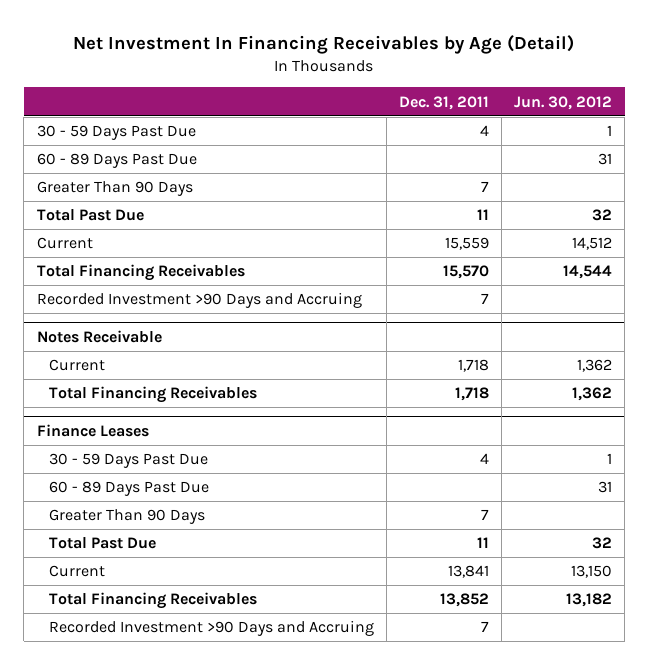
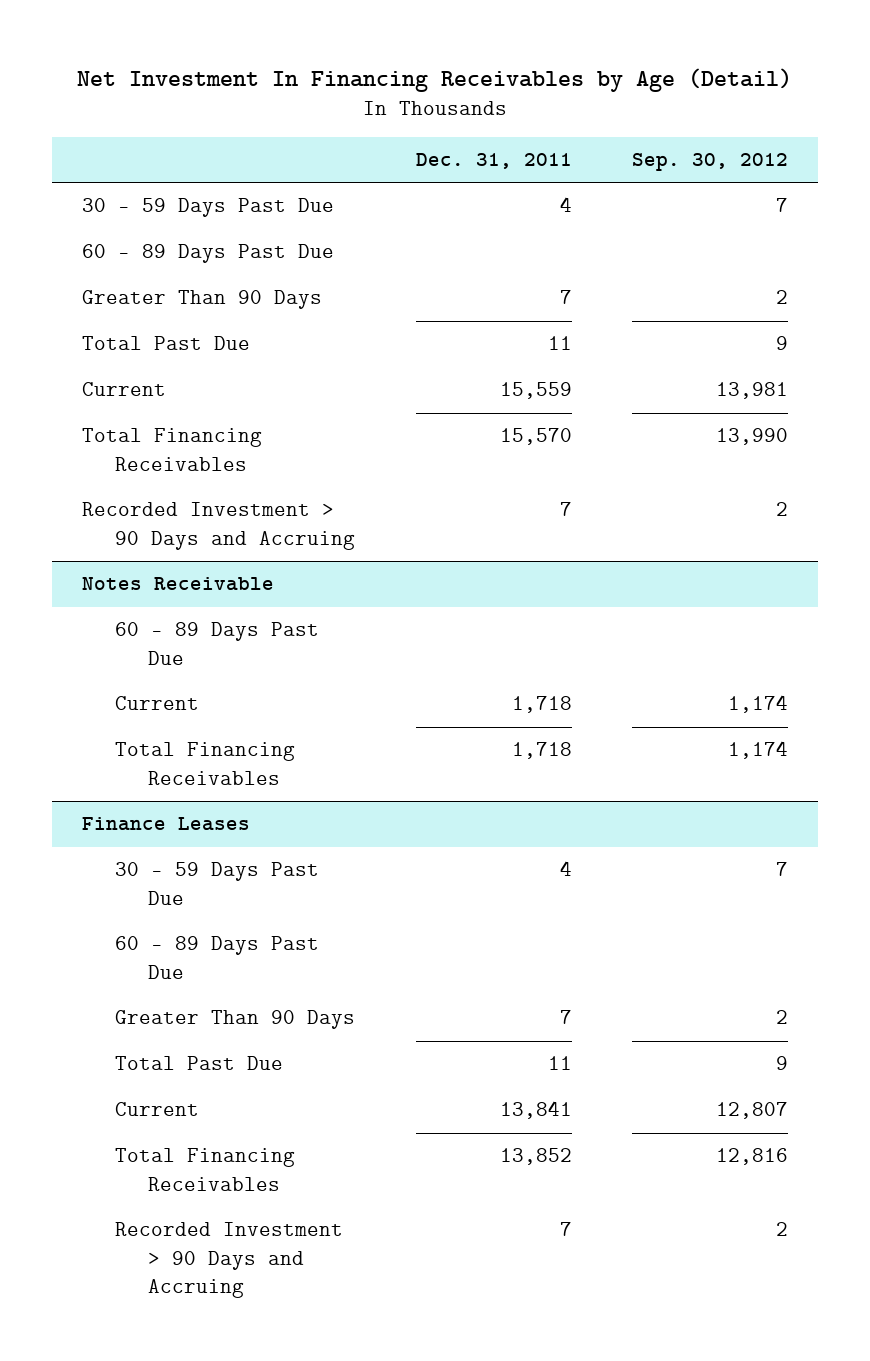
- | Dec. 31, 2011 | Jun. 30, 2012
+ | Dec. 31, 2011 | Sep. 30, 2012
- Recorded Investment >90 Days and Accruing | 7 |
+ Recorded Investment > 90 Days and Accruing | 7 | 2
@ Notes Receivable
+ 60 - 89 Days Past Due
@ Finance Leases
- Recorded Investment >90 Days and Accruing | 7 |
+ Recorded Investment > 90 Days and Accruing | 7 | 2

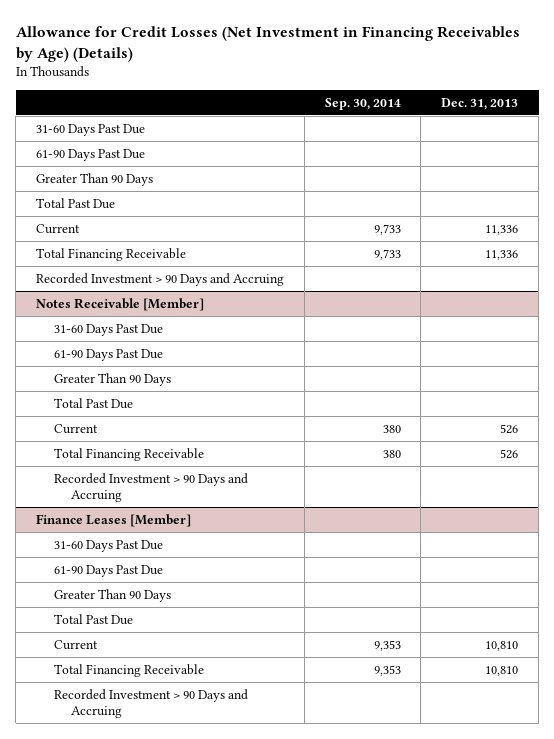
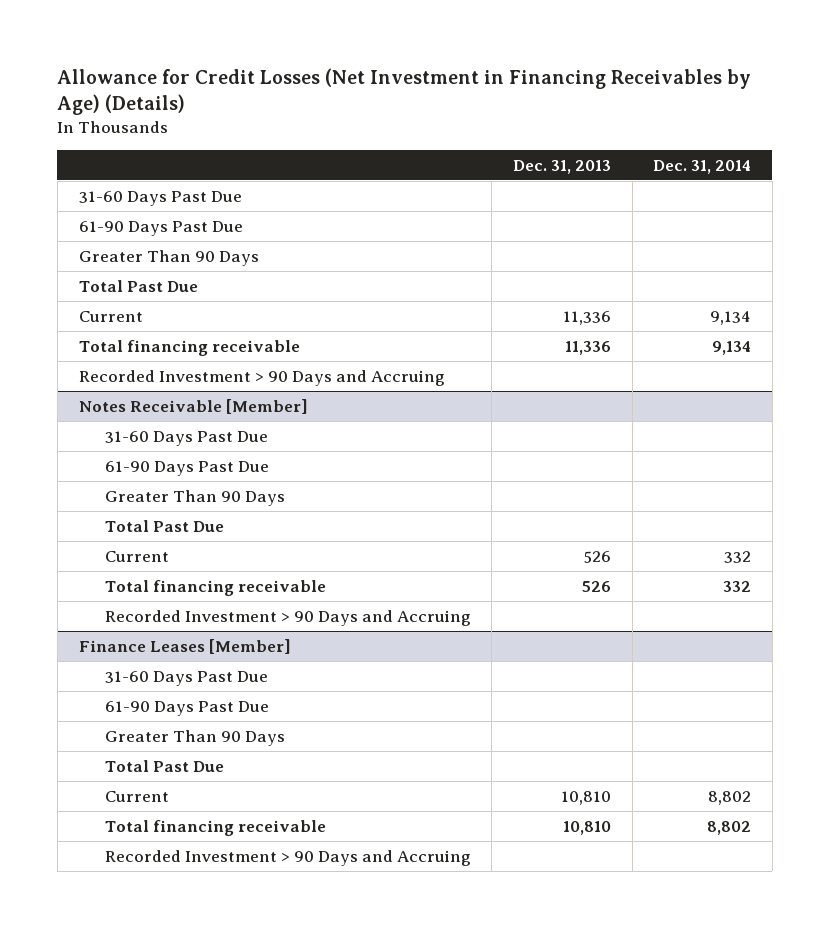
- | Sep. 30, 2014 | Dec. 31, 2013
+ | Dec. 31, 2013 | Dec. 31, 2014
- Total Financing Receivable | 9,733 | 11,336
+ Total financing receivable | 11,336 | 9,134
@ Notes Receivable [Member]
- Total Financing Receivable | 380 | 526
+ Total financing receivable | 526 | 332
@ Finance Leases [Member]
- Total Financing Receivable | 9,353 | 10,810
+ Total financing receivable | 10,810 | 8,802

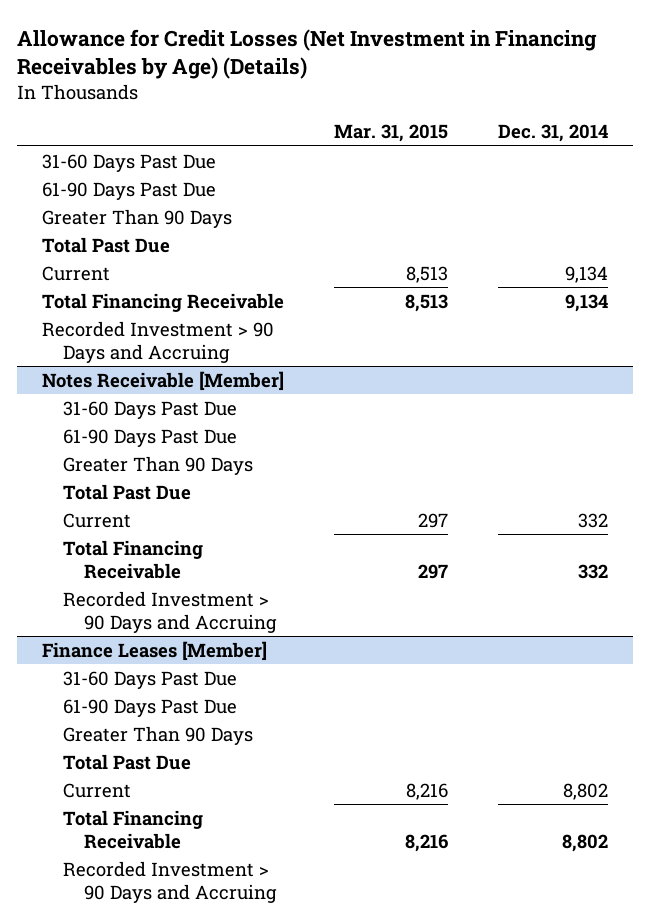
- | Dec. 31, 2013 | Dec. 31, 2014
+ | Mar. 31, 2015 | Dec. 31, 2014
- Total financing receivable | 11,336 | 9,134
+ Total Financing Receivable | 8,513 | 9,134
@ Notes Receivable [Member]
- Total financing receivable | 526 | 332
+ Total Financing Receivable | 297 | 332
@ Finance Leases [Member]
- Total financing receivable | 10,810 | 8,802
+ Total Financing Receivable | 8,216 | 8,802

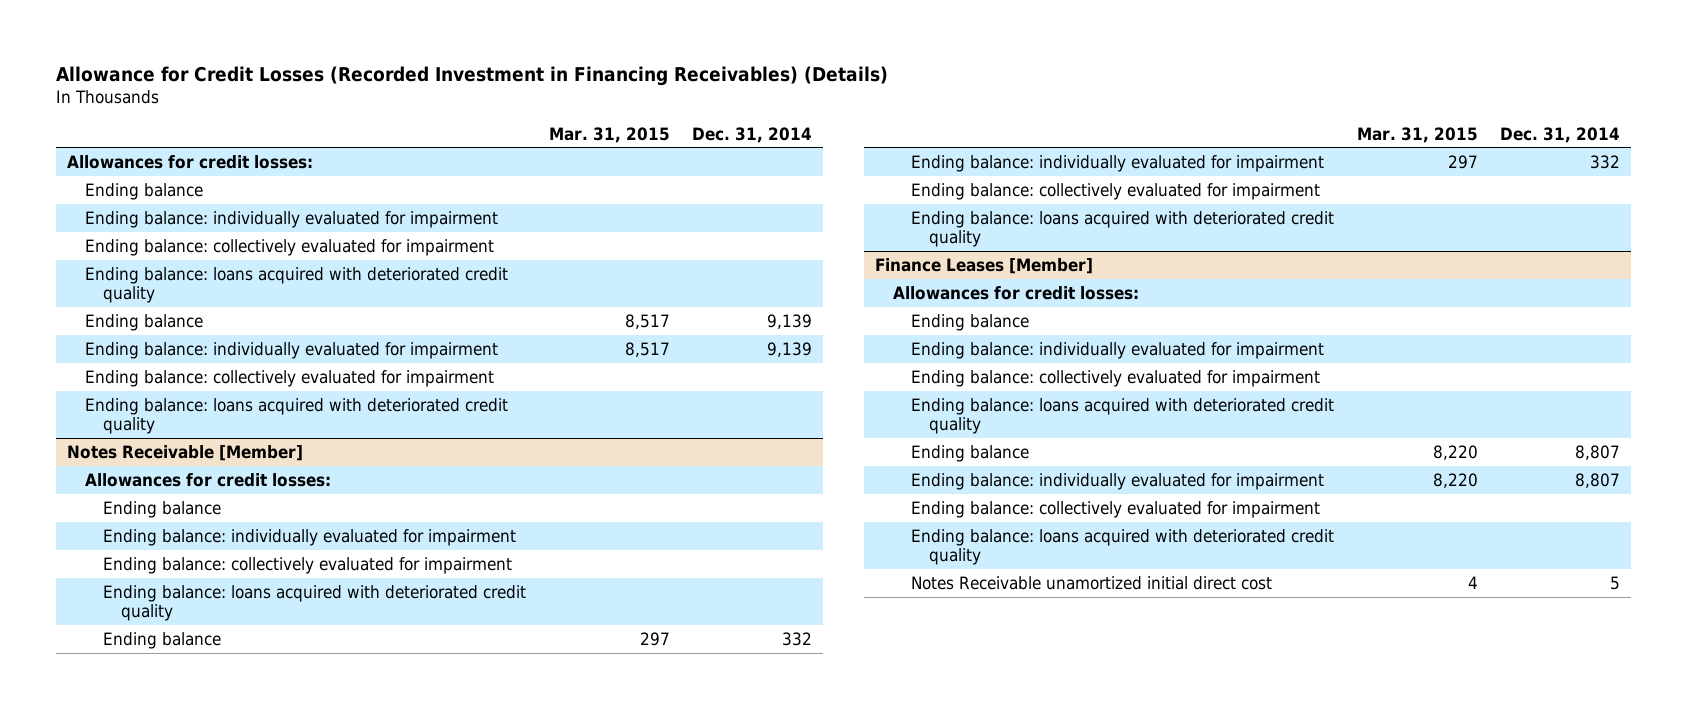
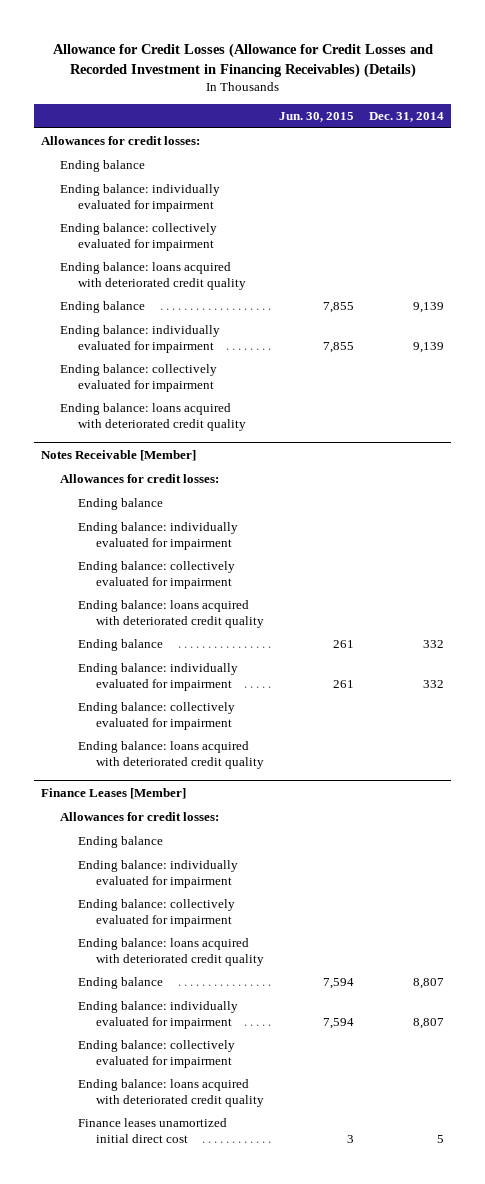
- Allowance for Credit Losses (Recorded Investment in Financing Receivables) (Details)
+ Allowance for Credit Losses (Allowance for Credit Losses and Recorded Investment in Financing Receivables) (Details)
- | Mar. 31, 2015 | Dec. 31, 2014
+ | Jun. 30, 2015 | Dec. 31, 2014
@ Finance Leases [Member]
- Notes Receivable unamortized initial direct cost | 4 | 5
+ Finance leases unamortized initial direct cost | 3 | 5

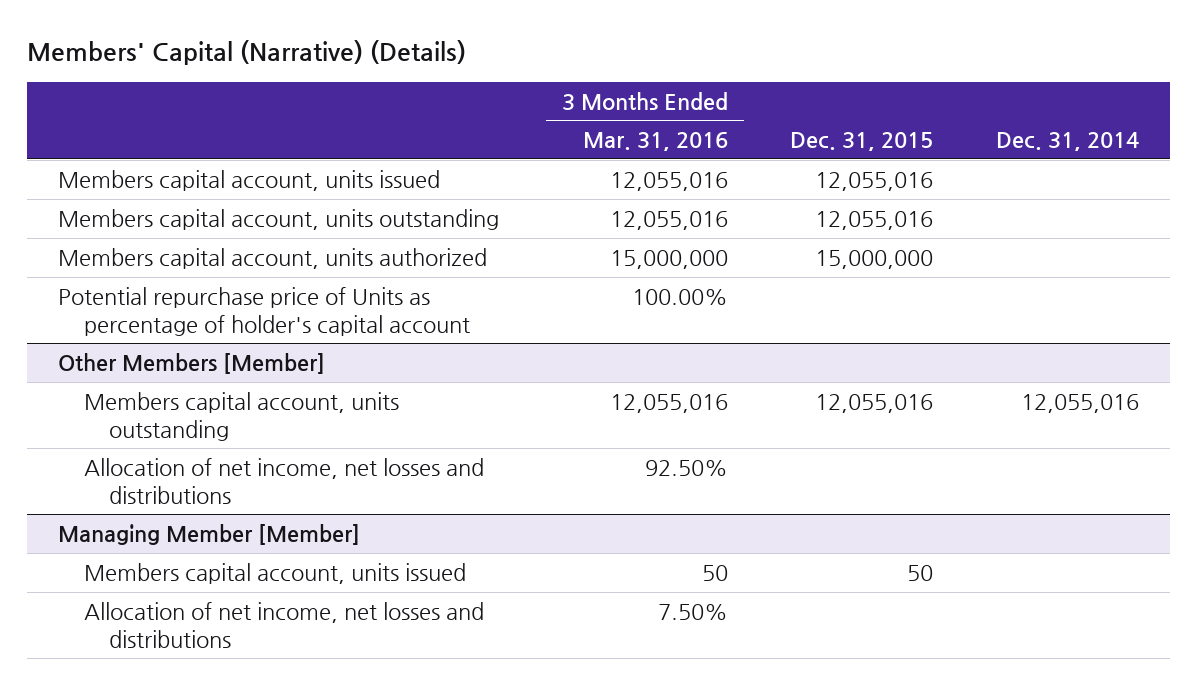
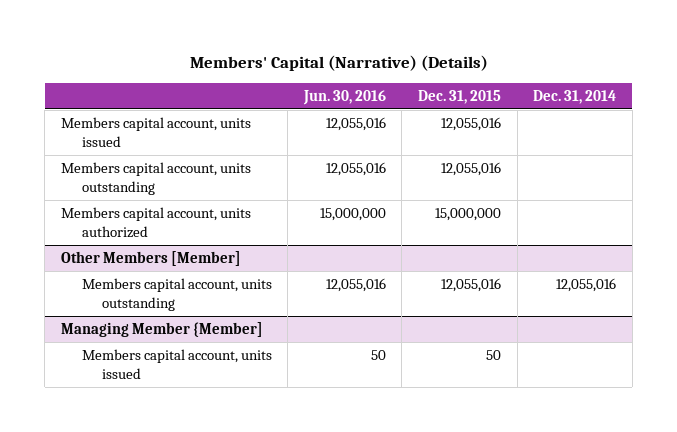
- | 3 Months Ended Mar. 31, 2016 | Dec. 31, 2015 | Dec. 31, 2014
+ | Jun. 30, 2016 | Dec. 31, 2015 | Dec. 31, 2014
- Potential repurchase price of Units as percentage of holder's capital account | 100.00% | |
@ Other Members [Member]
- Allocation of net income, net losses and distributions | 92.50% | |
- Managing Member [Member]
+ Managing Member {Member]
- Allocation of net income, net losses and distributions | 7.50% | |

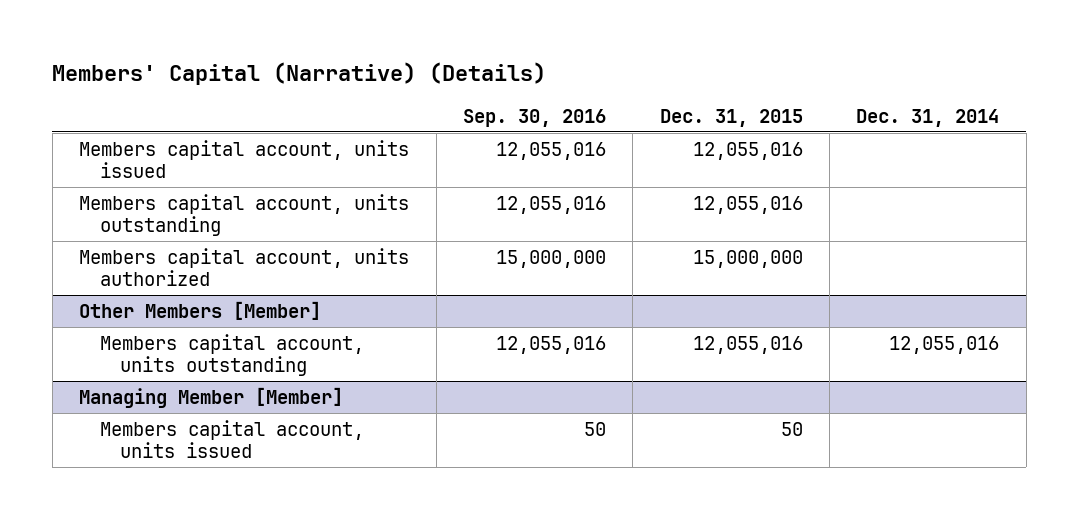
- | Jun. 30, 2016 | Dec. 31, 2015 | Dec. 31, 2014
+ | Sep. 30, 2016 | Dec. 31, 2015 | Dec. 31, 2014
- Managing Member {Member]
+ Managing Member [Member]

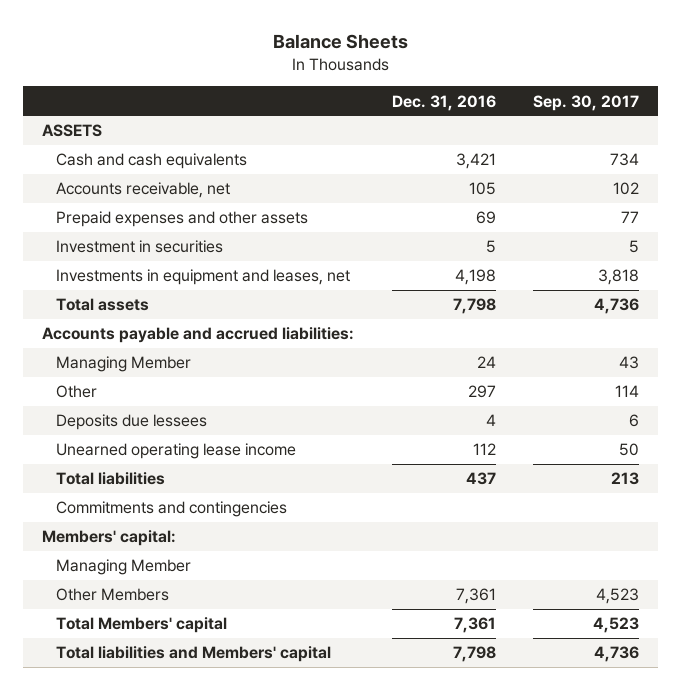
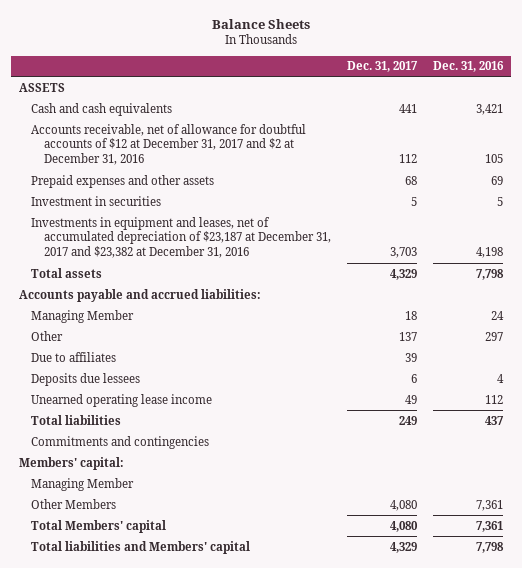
- | Dec. 31, 2016 | Sep. 30, 2017
+ | Dec. 31, 2017 | Dec. 31, 2016
- Accounts receivable, net | 105 | 102
+ Accounts receivable, net of allowance for doubtful accounts of $12 at December 31, 2017 and $2 at December 31, 2016 | 112 | 105
- Investments in equipment and leases, net | 4,198 | 3,818
+ Investments in equipment and leases, net of accumulated depreciation of $23,187 at December 31, 2017 and $23,382 at December 31, 2016 | 3,703 | 4,198
+ Due to affiliates | 39 |

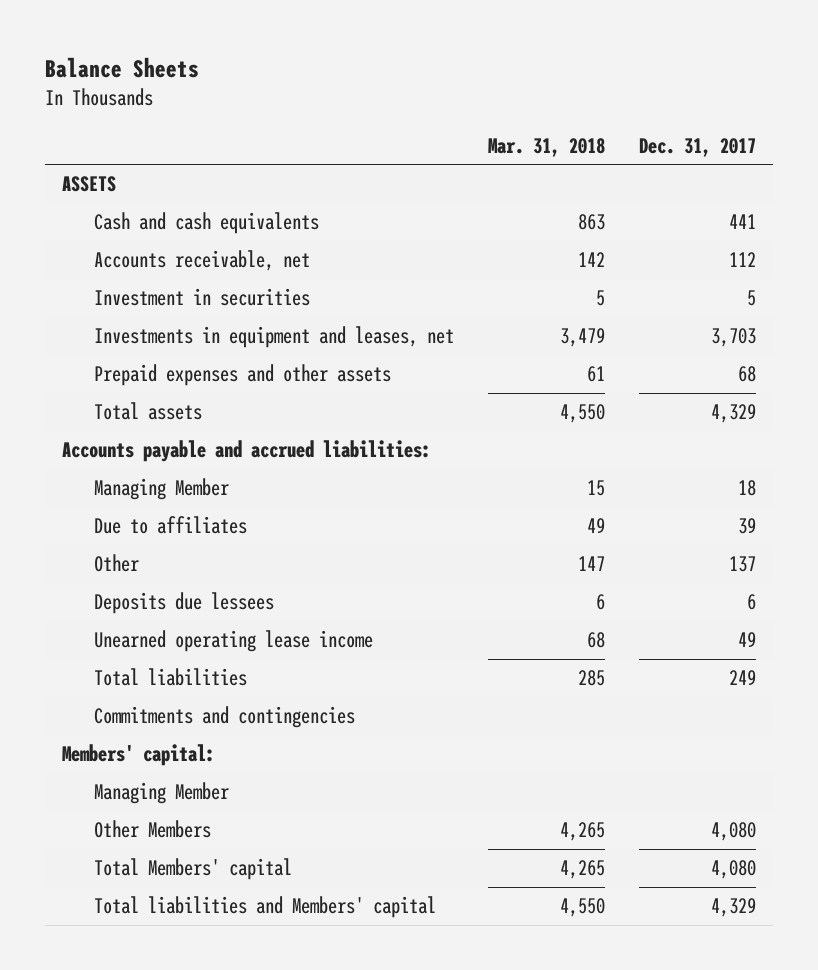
- | Dec. 31, 2017 | Dec. 31, 2016
+ | Mar. 31, 2018 | Dec. 31, 2017
- Accounts receivable, net of allowance for doubtful accounts of $12 at December 31, 2017 and $2 at December 31, 2016 | 112 | 105
+ Accounts receivable, net | 142 | 112
- Investments in equipment and leases, net of accumulated depreciation of $23,187 at December 31, 2017 and $23,382 at December 31, 2016 | 3,703 | 4,198
+ Investments in equipment and leases, net | 3,479 | 3,703
moved down: Prepaid expenses and other assets | 61 | 68
moved down: Other | 147 | 137

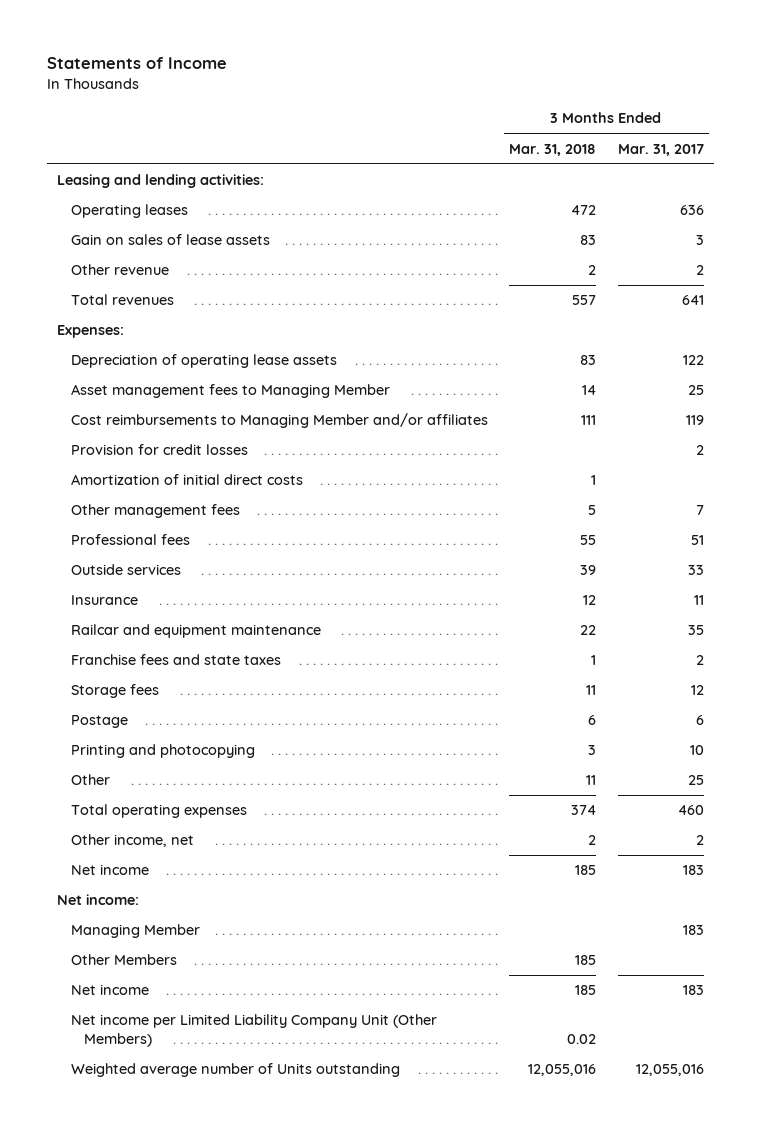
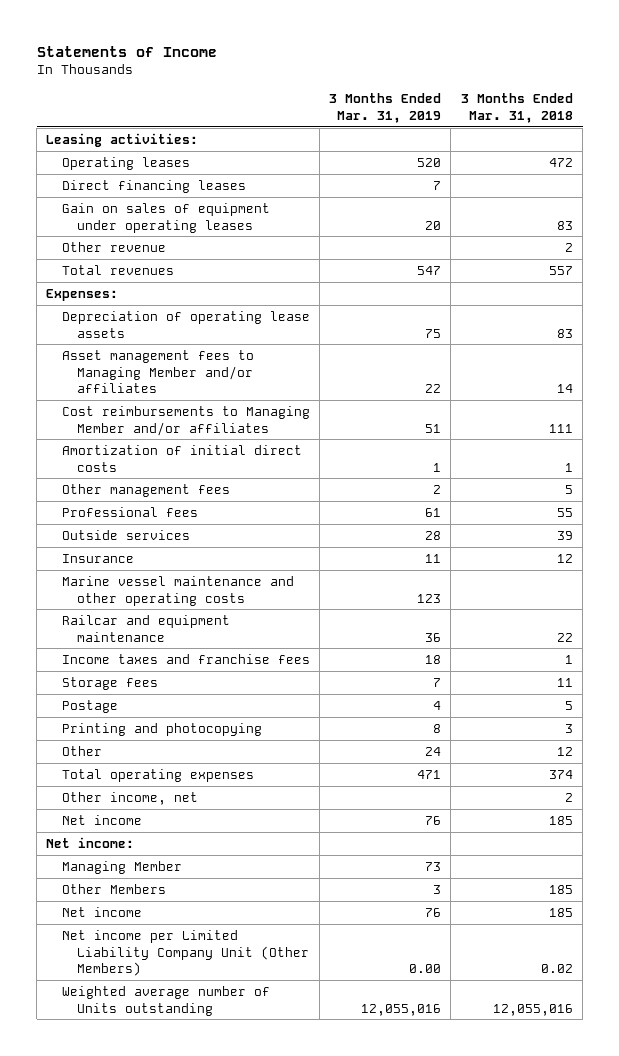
- | 3 Months Ended Mar. 31, 2018 | 3 Months Ended Mar. 31, 2017
+ | 3 Months Ended Mar. 31, 2019 | 3 Months Ended Mar. 31, 2018
- Leasing and lending activities:
+ Leasing activities:
- Gain on sales of lease assets | 83 | 3
+ Direct financing leases | 7 |
+ Gain on sales of equipment under operating leases | 20 | 83
- Asset management fees to Managing Member | 14 | 25
+ Asset management fees to Managing Member and/or affiliates | 22 | 14
- Provision for credit losses | | 2
+ Marine vessel maintenance and other operating costs | 123 |
- Franchise fees and state taxes | 1 | 2
+ Income taxes and franchise fees | 18 | 1
- Postage | 6 | 6
+ Postage | 4 | 5
- Other | 11 | 25
+ Other | 24 | 12

